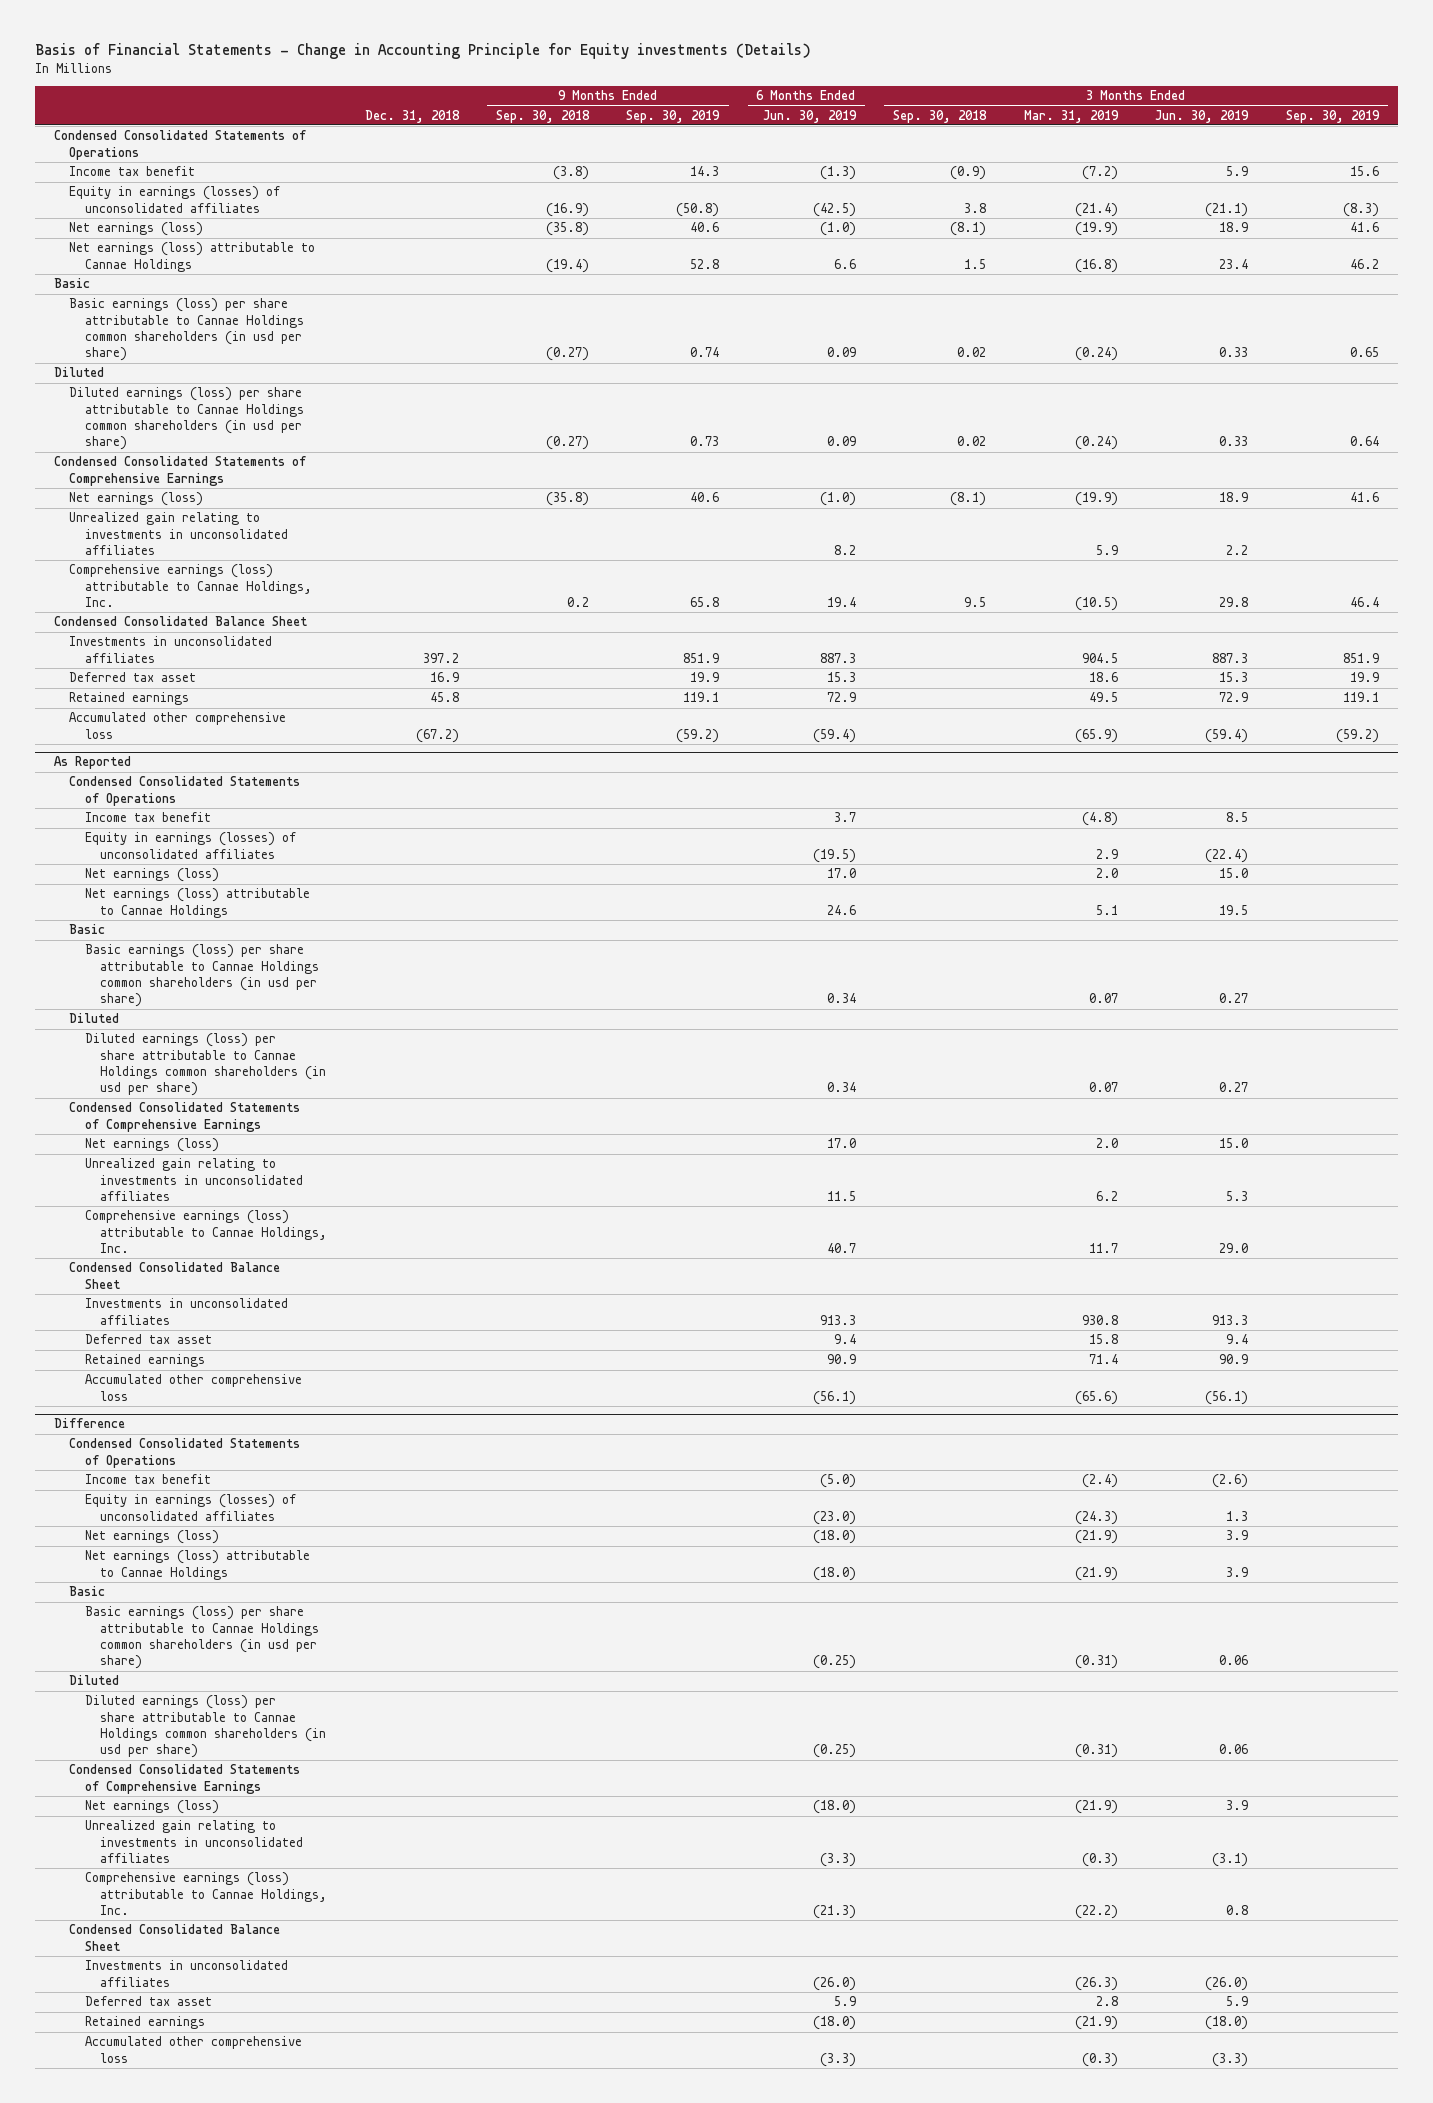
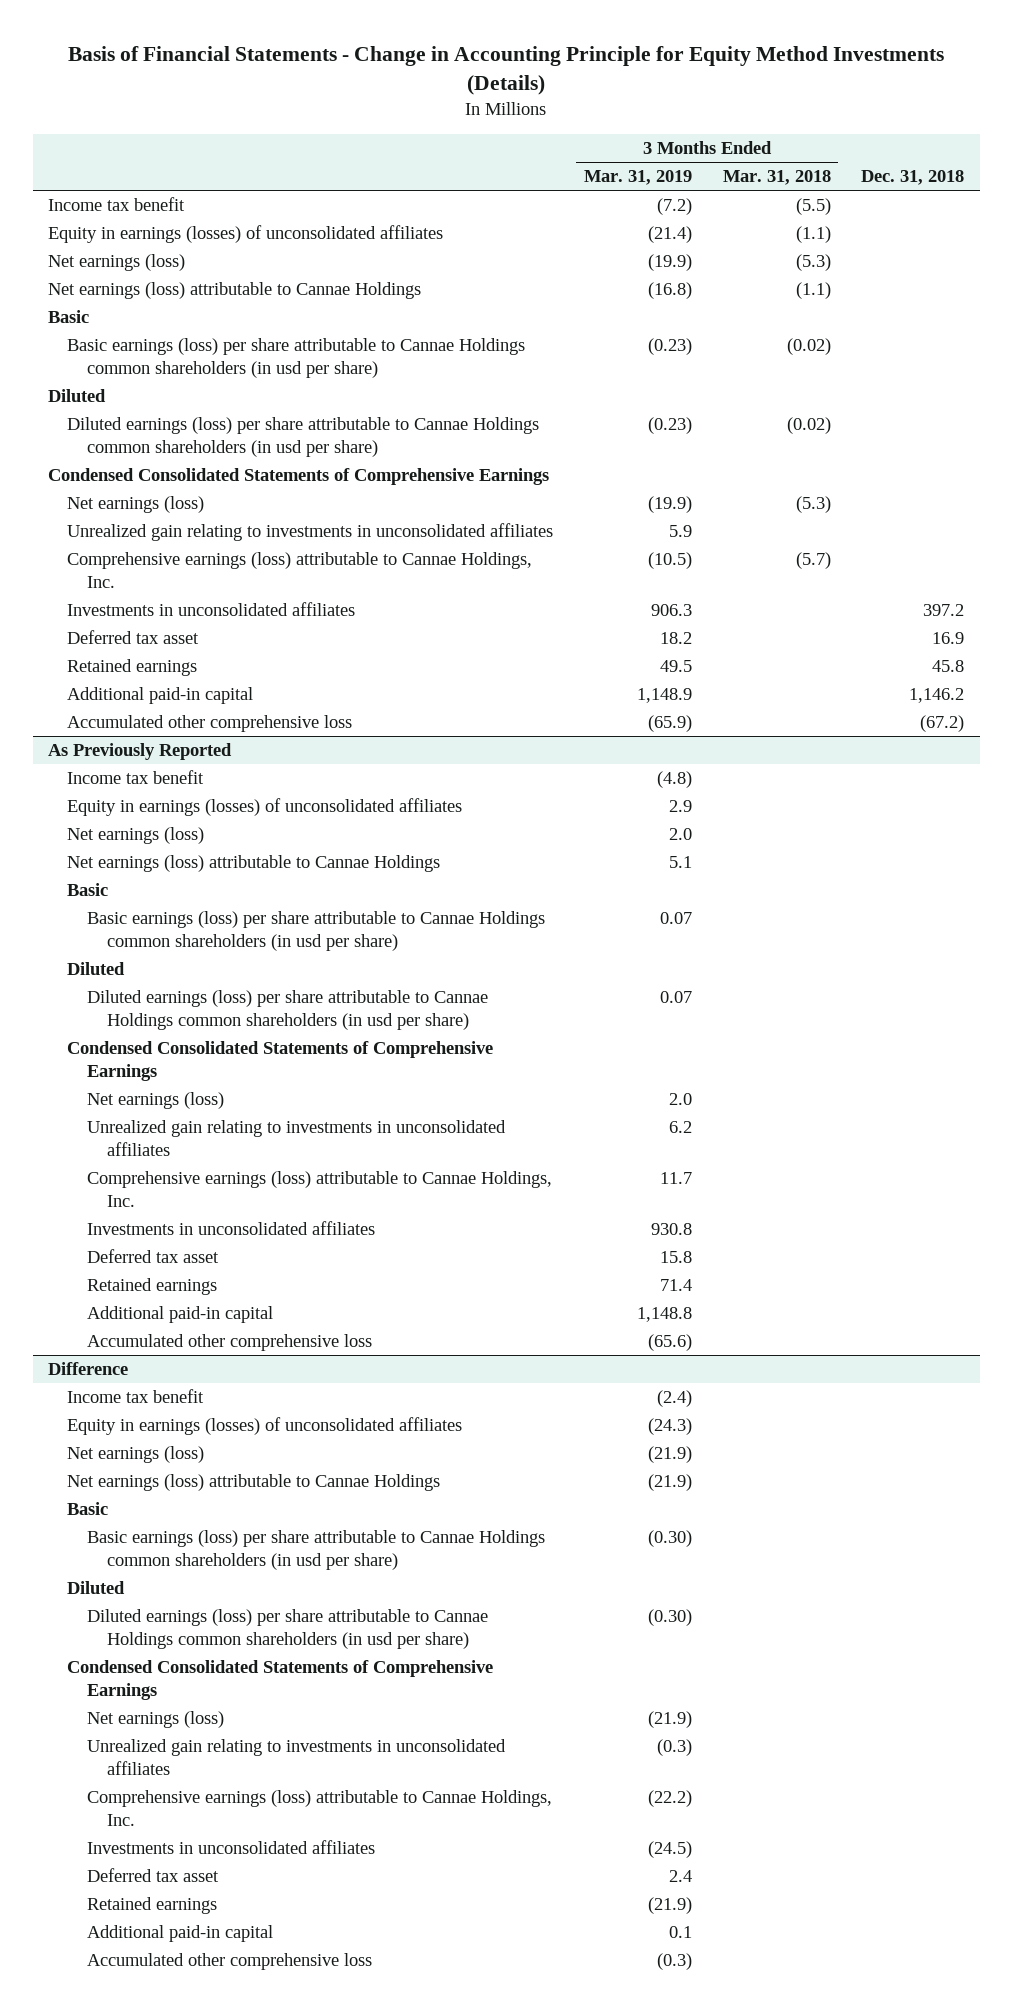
- Basis of Financial Statements - Change in Accounting Principle for Equity investments (Details)
+ Basis of Financial Statements - Change in Accounting Principle for Equity Method Investments (Details)
- | Dec. 31, 2018 | 9 Months Ended Sep. 30, 2018 | 9 Months Ended Sep. 30, 2019 | 6 Months Ended Jun. 30, 2019 | 3 Months Ended Sep. 30, 2018 | 3 Months Ended Mar. 31, 2019 | 3 Months Ended Jun. 30, 2019 | 3 Months Ended Sep. 30, 2019
+ | 3 Months Ended Mar. 31, 2019 | 3 Months Ended Mar. 31, 2018 | Dec. 31, 2018
- Condensed Consolidated Statements of Operations
- Basic earnings (loss) per share attributable to Cannae Holdings common shareholders (in usd per share) | | (0.27) | 0.74 | 0.09 | 0.02 | (0.24) | 0.33 | 0.65
+ Basic earnings (loss) per share attributable to Cannae Holdings common shareholders (in usd per share) | (0.23) | (0.02) |
- Diluted earnings (loss) per share attributable to Cannae Holdings common shareholders (in usd per share) | | (0.27) | 0.73 | 0.09 | 0.02 | (0.24) | 0.33 | 0.64
+ Diluted earnings (loss) per share attributable to Cannae Holdings common shareholders (in usd per share) | (0.23) | (0.02) |
- Condensed Consolidated Balance Sheet
- Investments in unconsolidated affiliates | 397.2 | | 851.9 | 887.3 | | 904.5 | 887.3 | 851.9
- Deferred tax asset | 16.9 | | 19.9 | 15.3 | | 18.6 | 15.3 | 19.9
+ Investments in unconsolidated affiliates | 906.3 | | 397.2
+ Deferred tax asset | 18.2 | | 16.9
+ Additional paid-in capital | 1,148.9 | | 1,146.2
- As Reported
- Condensed Consolidated Statements of Operations
+ As Previously Reported
- Condensed Consolidated Balance Sheet
+ Additional paid-in capital | 1,148.8 | |
@ Difference
- Condensed Consolidated Statements of Operations
- Basic earnings (loss) per share attributable to Cannae Holdings common shareholders (in usd per share) | | | | (0.25) | | (0.31) | 0.06 |
+ Basic earnings (loss) per share attributable to Cannae Holdings common shareholders (in usd per share) | (0.30) | |
- Diluted earnings (loss) per share attributable to Cannae Holdings common shareholders (in usd per share) | | | | (0.25) | | (0.31) | 0.06 |
+ Diluted earnings (loss) per share attributable to Cannae Holdings common shareholders (in usd per share) | (0.30) | |
- Condensed Consolidated Balance Sheet
- Investments in unconsolidated affiliates | | | | (26.0) | | (26.3) | (26.0) |
- Deferred tax asset | | | | 5.9 | | 2.8 | 5.9 |
+ Investments in unconsolidated affiliates | (24.5) | |
+ Deferred tax asset | 2.4 | |
+ Additional paid-in capital | 0.1 | |

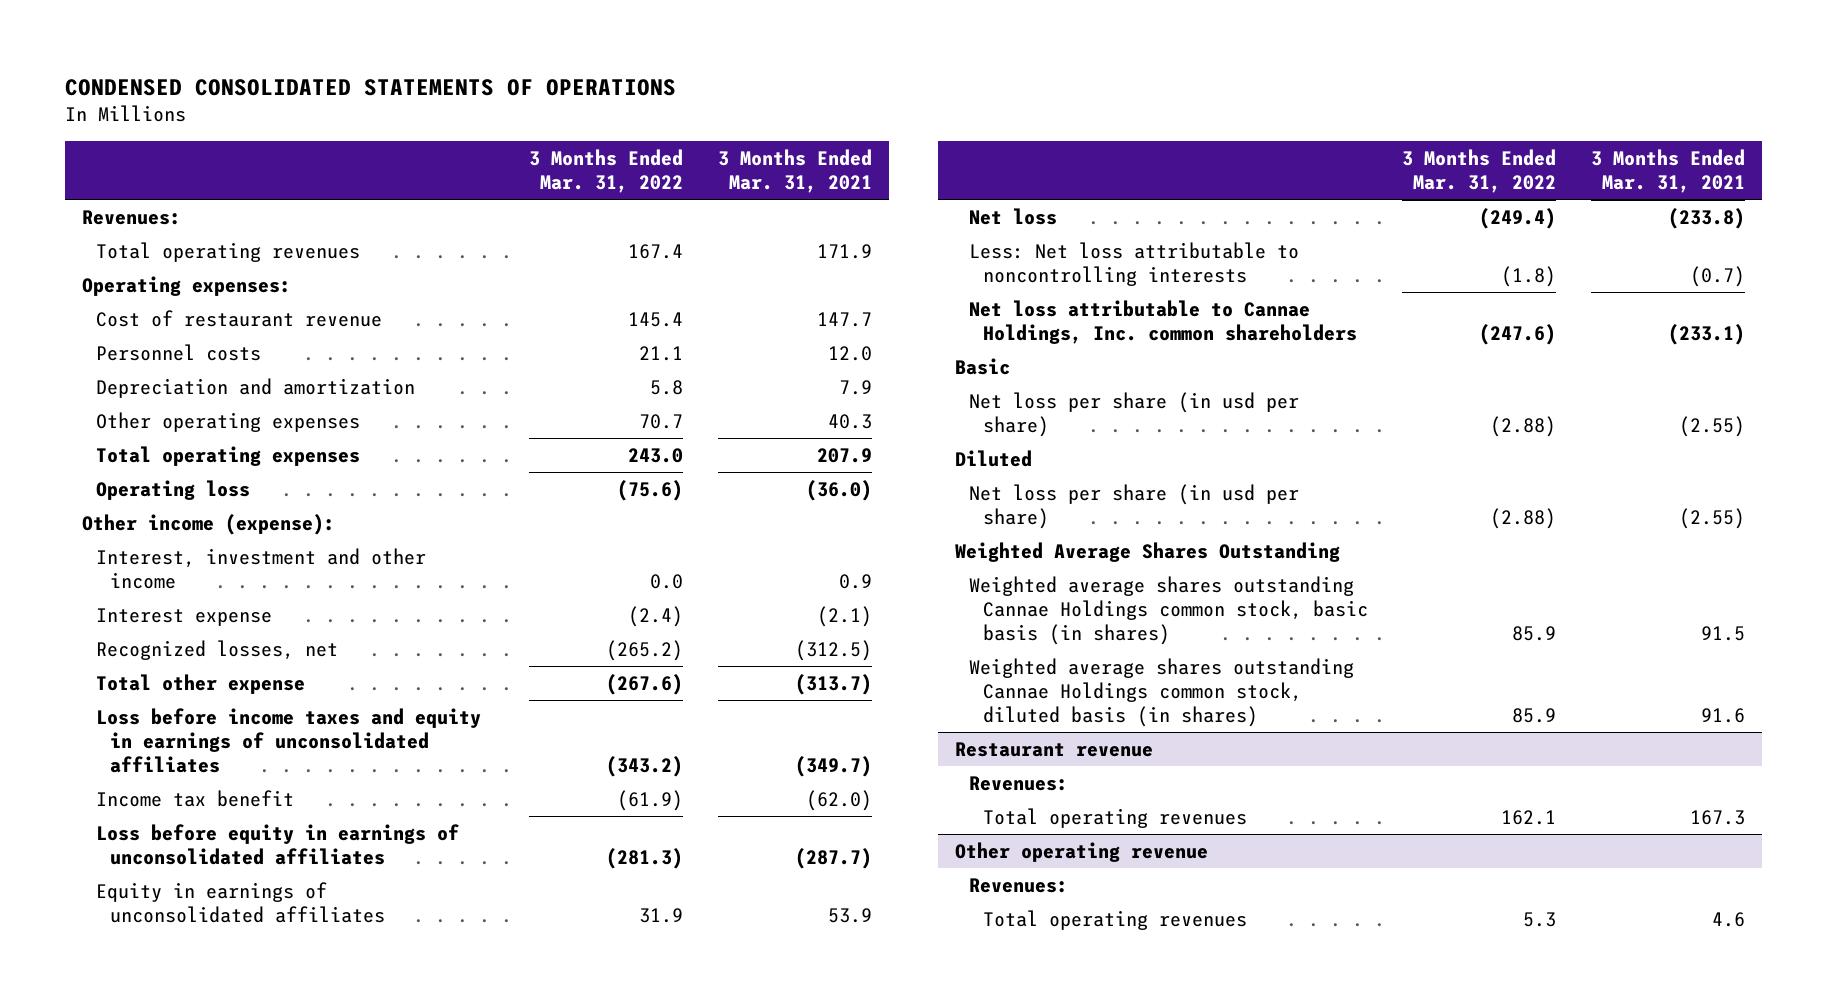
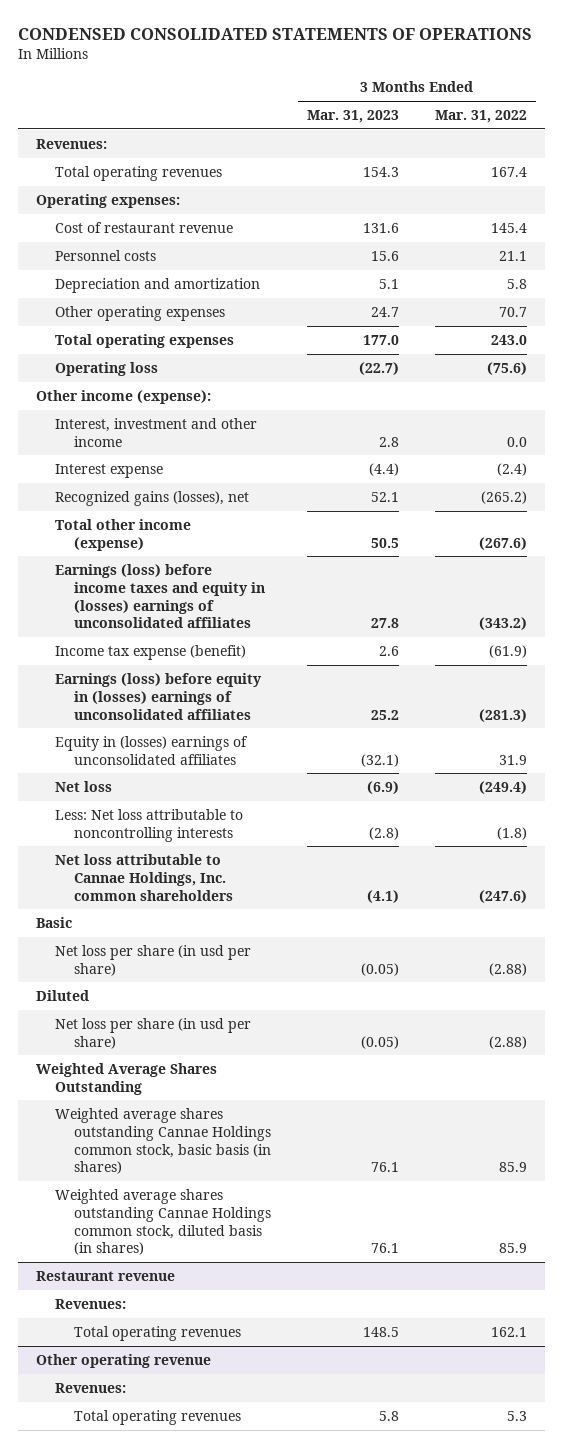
- | 3 Months Ended Mar. 31, 2022 | 3 Months Ended Mar. 31, 2021
+ | 3 Months Ended Mar. 31, 2023 | 3 Months Ended Mar. 31, 2022
- Recognized losses, net | (265.2) | (312.5)
- Total other expense | (267.6) | (313.7)
- Loss before income taxes and equity in earnings of unconsolidated affiliates | (343.2) | (349.7)
- Income tax benefit | (61.9) | (62.0)
- Loss before equity in earnings of unconsolidated affiliates | (281.3) | (287.7)
- Equity in earnings of unconsolidated affiliates | 31.9 | 53.9
+ Recognized gains (losses), net | 52.1 | (265.2)
+ Total other income (expense) | 50.5 | (267.6)
+ Earnings (loss) before income taxes and equity in (losses) earnings of unconsolidated affiliates | 27.8 | (343.2)
+ Income tax expense (benefit) | 2.6 | (61.9)
+ Earnings (loss) before equity in (losses) earnings of unconsolidated affiliates | 25.2 | (281.3)
+ Equity in (losses) earnings of unconsolidated affiliates | (32.1) | 31.9

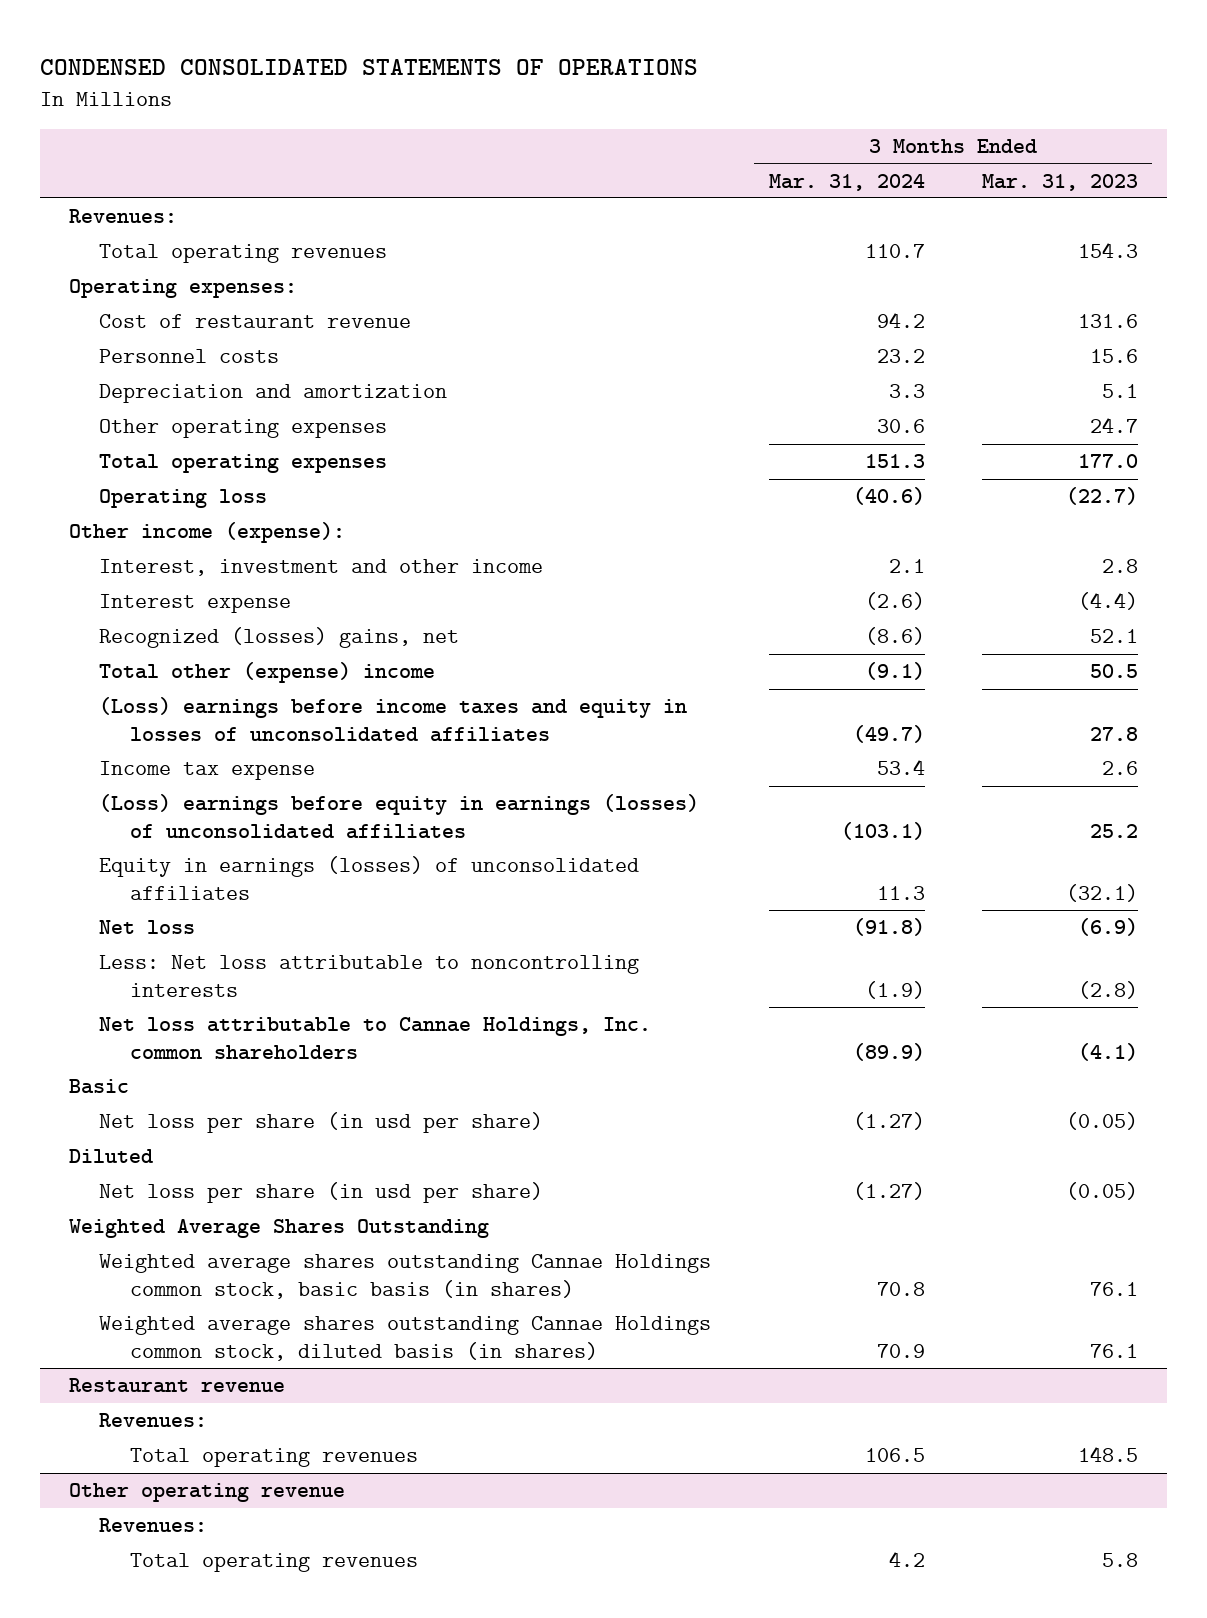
- | 3 Months Ended Mar. 31, 2023 | 3 Months Ended Mar. 31, 2022
+ | 3 Months Ended Mar. 31, 2024 | 3 Months Ended Mar. 31, 2023
- Recognized gains (losses), net | 52.1 | (265.2)
- Total other income (expense) | 50.5 | (267.6)
- Earnings (loss) before income taxes and equity in (losses) earnings of unconsolidated affiliates | 27.8 | (343.2)
- Income tax expense (benefit) | 2.6 | (61.9)
- Earnings (loss) before equity in (losses) earnings of unconsolidated affiliates | 25.2 | (281.3)
- Equity in (losses) earnings of unconsolidated affiliates | (32.1) | 31.9
+ Recognized (losses) gains, net | (8.6) | 52.1
+ Total other (expense) income | (9.1) | 50.5
+ (Loss) earnings before income taxes and equity in losses of unconsolidated affiliates | (49.7) | 27.8
+ Income tax expense | 53.4 | 2.6
+ (Loss) earnings before equity in earnings (losses) of unconsolidated affiliates | (103.1) | 25.2
+ Equity in earnings (losses) of unconsolidated affiliates | 11.3 | (32.1)

